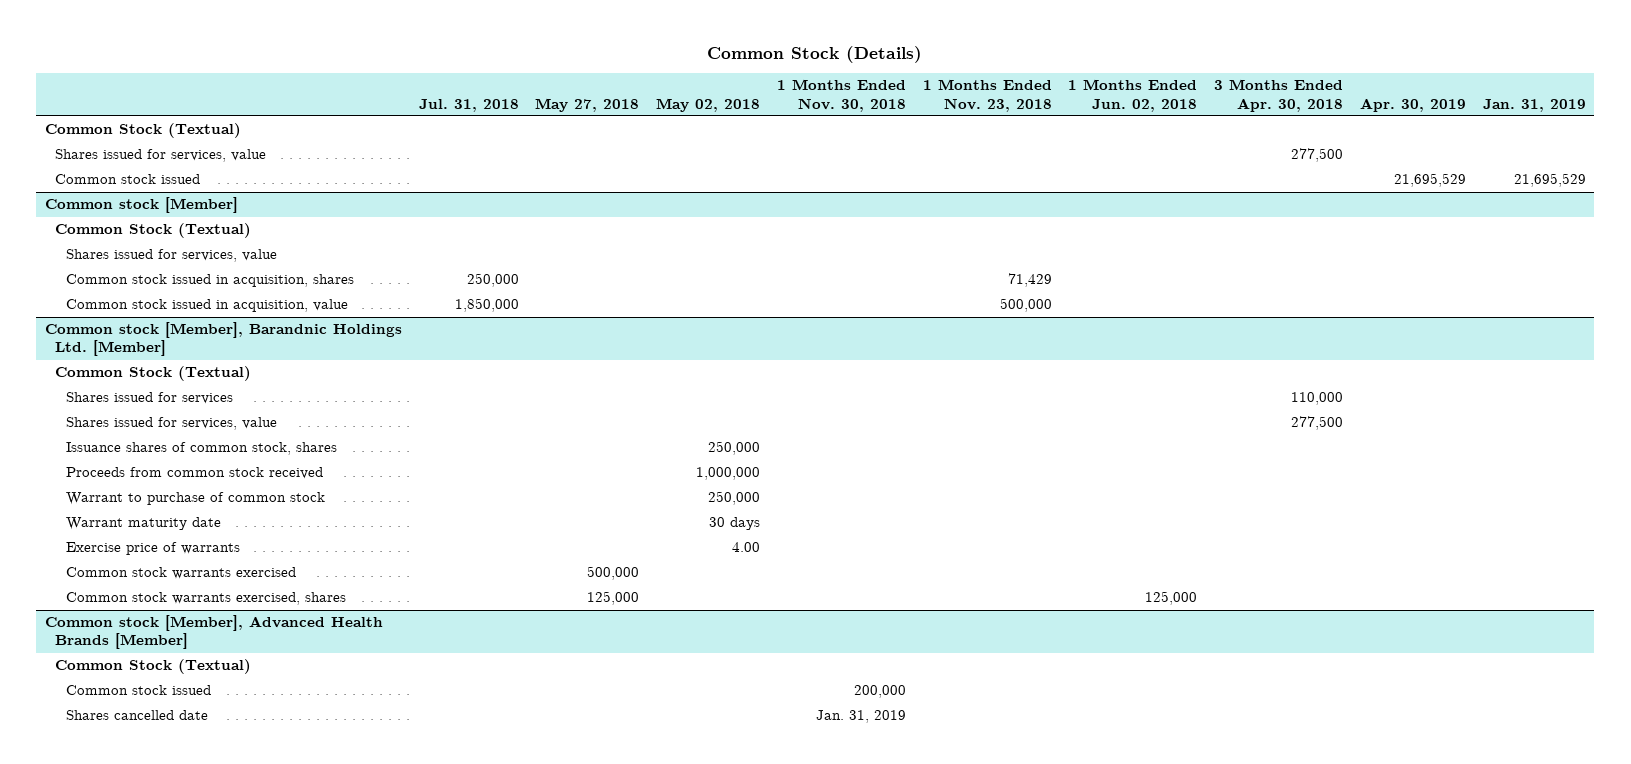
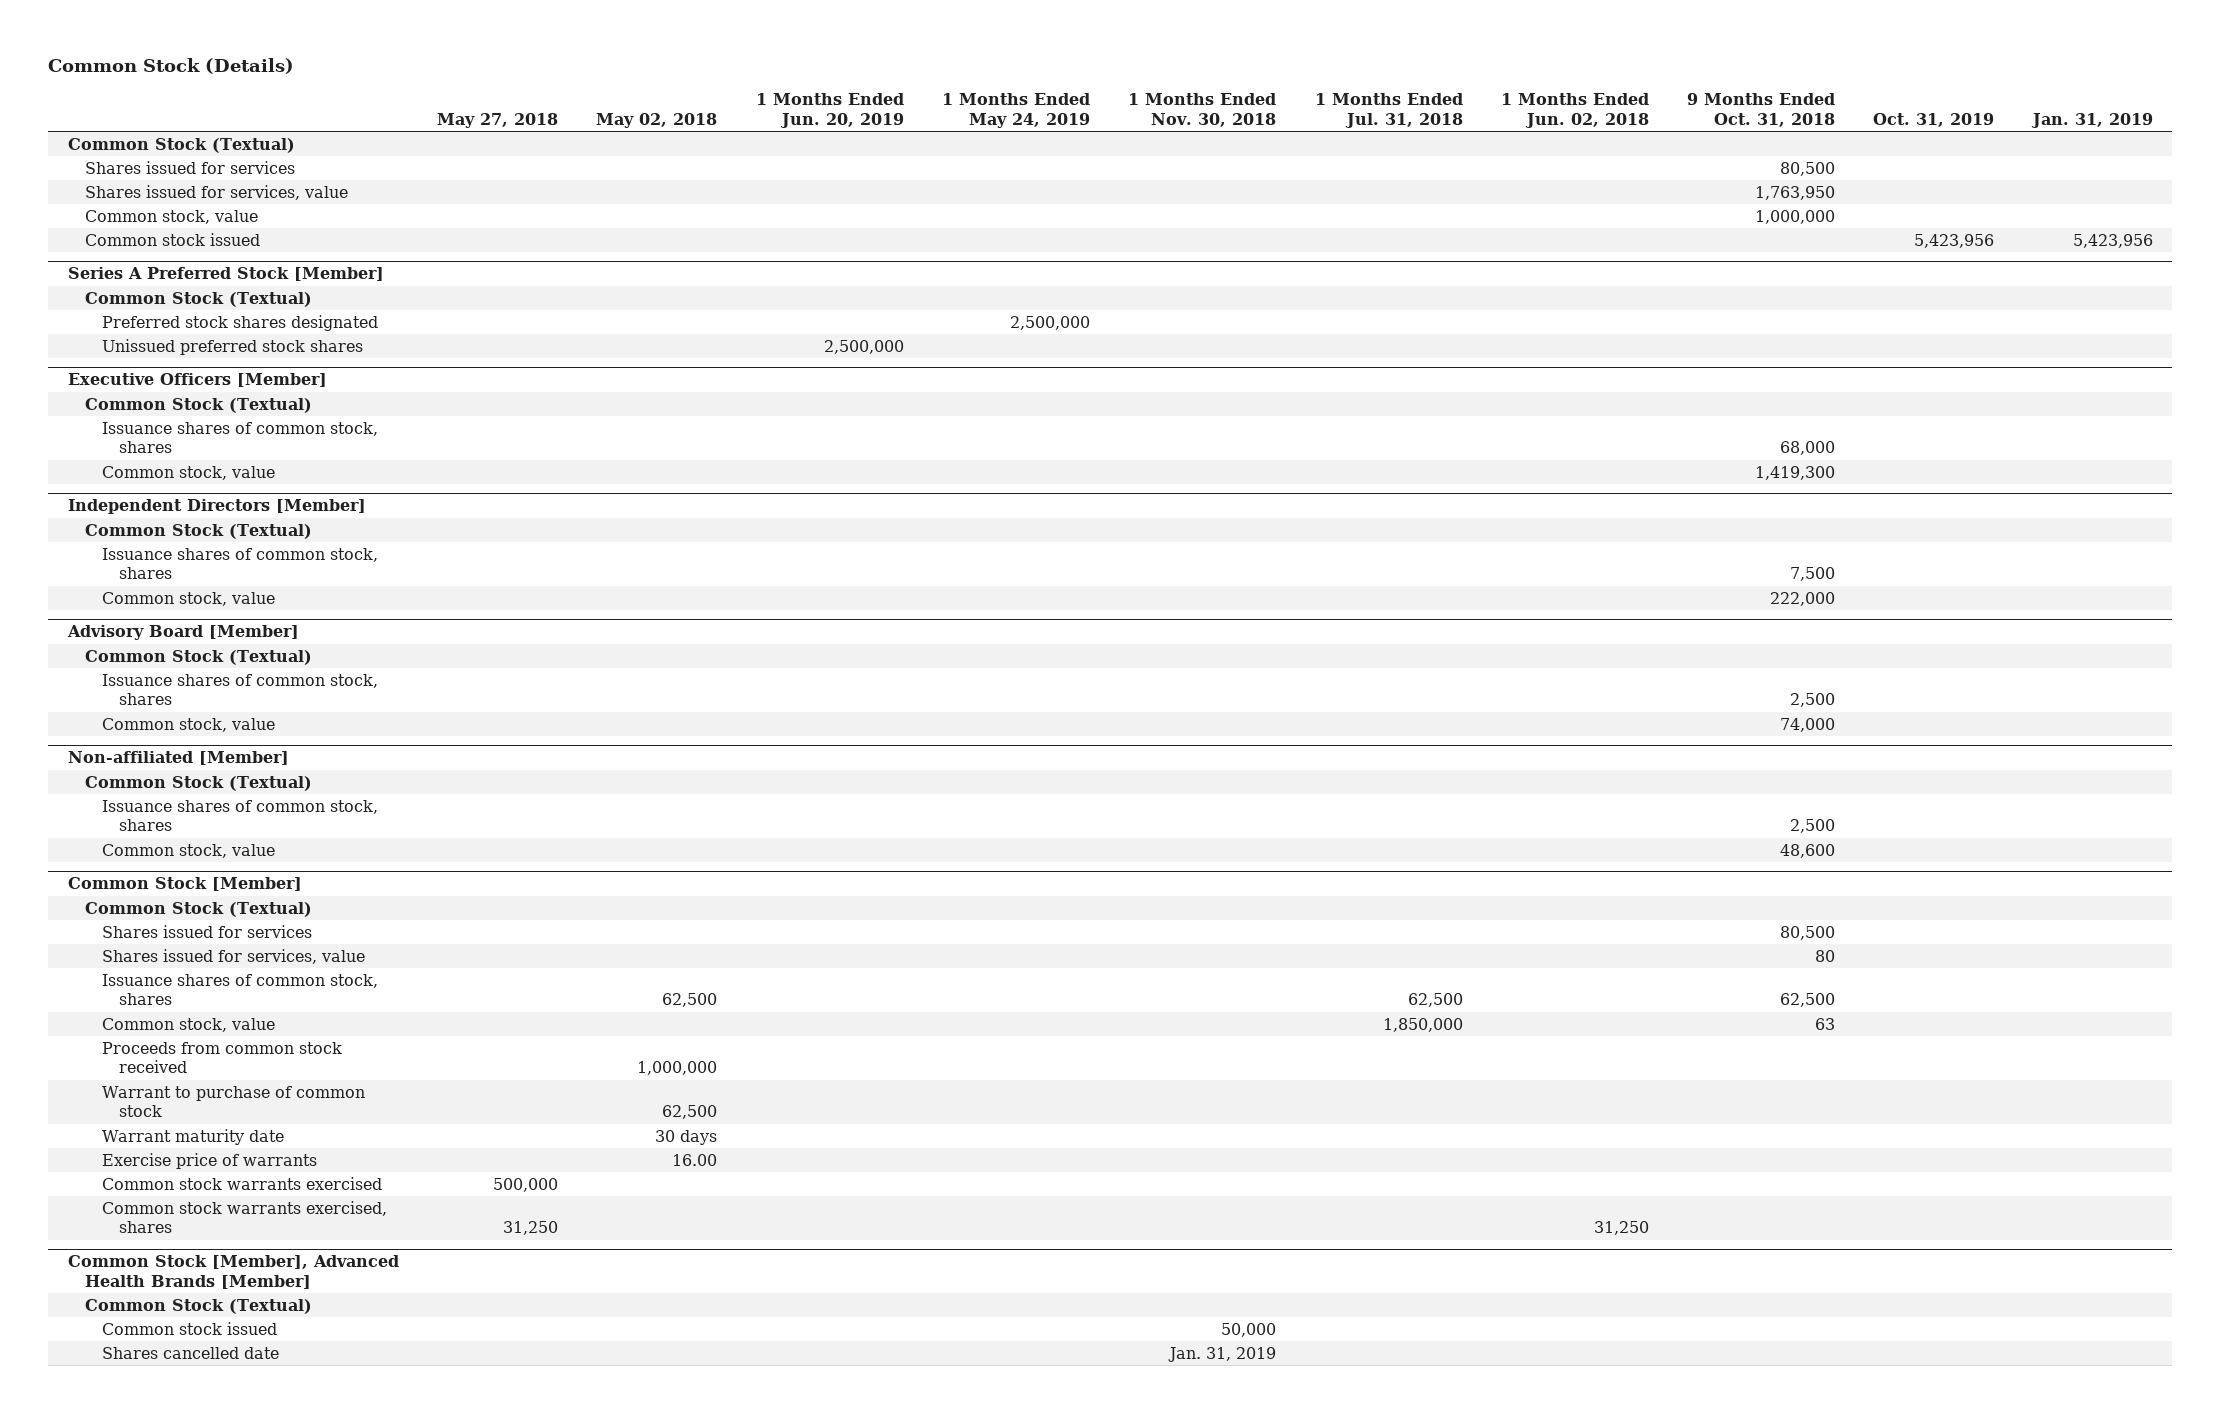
- | Jul. 31, 2018 | May 27, 2018 | May 02, 2018 | 1 Months Ended Nov. 30, 2018 | 1 Months Ended Nov. 23, 2018 | 1 Months Ended Jun. 02, 2018 | 3 Months Ended Apr. 30, 2018 | Apr. 30, 2019 | Jan. 31, 2019
+ | May 27, 2018 | May 02, 2018 | 1 Months Ended Jun. 20, 2019 | 1 Months Ended May 24, 2019 | 1 Months Ended Nov. 30, 2018 | 1 Months Ended Jul. 31, 2018 | 1 Months Ended Jun. 02, 2018 | 9 Months Ended Oct. 31, 2018 | Oct. 31, 2019 | Jan. 31, 2019
+ Shares issued for services | | | | | | | | 80,500 | |
- Common stock issued | | | | | | | | 21,695,529 | 21,695,529
- Common stock [Member]
+ Common stock, value | | | | | | | | 1,000,000 | |
+ Common stock issued | | | | | | | | | 5,423,956 | 5,423,956
+ Series A Preferred Stock [Member]
+ Common Stock (Textual)
+ Preferred stock shares designated | | | | 2,500,000 | | | | | |
+ Unissued preferred stock shares | | | 2,500,000 | | | | | | |
+ Executive Officers [Member]
+ Common Stock (Textual)
+ Issuance shares of common stock, shares | | | | | | | | 68,000 | |
+ Common stock, value | | | | | | | | 1,419,300 | |
+ Independent Directors [Member]
+ Common Stock (Textual)
+ Issuance shares of common stock, shares | | | | | | | | 7,500 | |
+ Common stock, value | | | | | | | | 222,000 | |
+ Advisory Board [Member]
+ Common Stock (Textual)
+ Issuance shares of common stock, shares | | | | | | | | 2,500 | |
+ Common stock, value | | | | | | | | 74,000 | |
+ Non-affiliated [Member]
+ Common Stock (Textual)
+ Issuance shares of common stock, shares | | | | | | | | 2,500 | |
+ Common stock, value | | | | | | | | 48,600 | |
+ Common Stock [Member]
+ Shares issued for services | | | | | | | | 80,500 | |
- Common stock issued in acquisition, shares | 250,000 | | | | 71,429 | | | |
- Common stock issued in acquisition, value | 1,850,000 | | | | 500,000 | | | |
- Common stock [Member], Barandnic Holdings Ltd. [Member]
- Common Stock (Textual)
- Shares issued for services | | | | | | | 110,000 | |
- Shares issued for services, value | | | | | | | 277,500 | |
- Issuance shares of common stock, shares | | | 250,000 | | | | | |
- Proceeds from common stock received | | | 1,000,000 | | | | | |
- Warrant to purchase of common stock | | | 250,000 | | | | | |
- Warrant maturity date | | | 30 days | | | | | |
- Exercise price of warrants | | | 4.00 | | | | | |
- Common stock warrants exercised | | 500,000 | | | | | | |
- Common stock warrants exercised, shares | | 125,000 | | | | 125,000 | | |
- Common stock [Member], Advanced Health Brands [Member]
+ Issuance shares of common stock, shares | | 62,500 | | | | 62,500 | | 62,500 | |
+ Common stock, value | | | | | | 1,850,000 | | 63 | |
+ Proceeds from common stock received | | 1,000,000 | | | | | | | |
+ Warrant to purchase of common stock | | 62,500 | | | | | | | |
+ Warrant maturity date | | 30 days | | | | | | | |
+ Exercise price of warrants | | 16.00 | | | | | | | |
+ Common stock warrants exercised | 500,000 | | | | | | | | |
+ Common stock warrants exercised, shares | 31,250 | | | | | | 31,250 | | |
+ Common Stock [Member], Advanced Health Brands [Member]
- Common stock issued | | | | 200,000 | | | | |
+ Common stock issued | | | | | 50,000 | | | | |

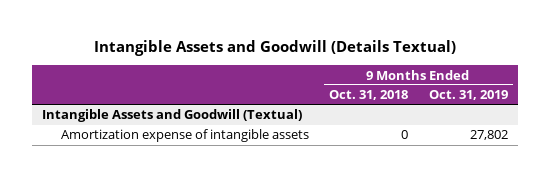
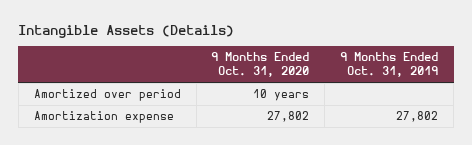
- Intangible Assets and Goodwill (Details Textual)
+ Intangible Assets (Details)
- | 9 Months Ended Oct. 31, 2018 | 9 Months Ended Oct. 31, 2019
+ | 9 Months Ended Oct. 31, 2020 | 9 Months Ended Oct. 31, 2019
- Intangible Assets and Goodwill (Textual)
- Amortization expense of intangible assets | 0 | 27,802
+ Amortized over period | 10 years |
+ Amortization expense | 27,802 | 27,802

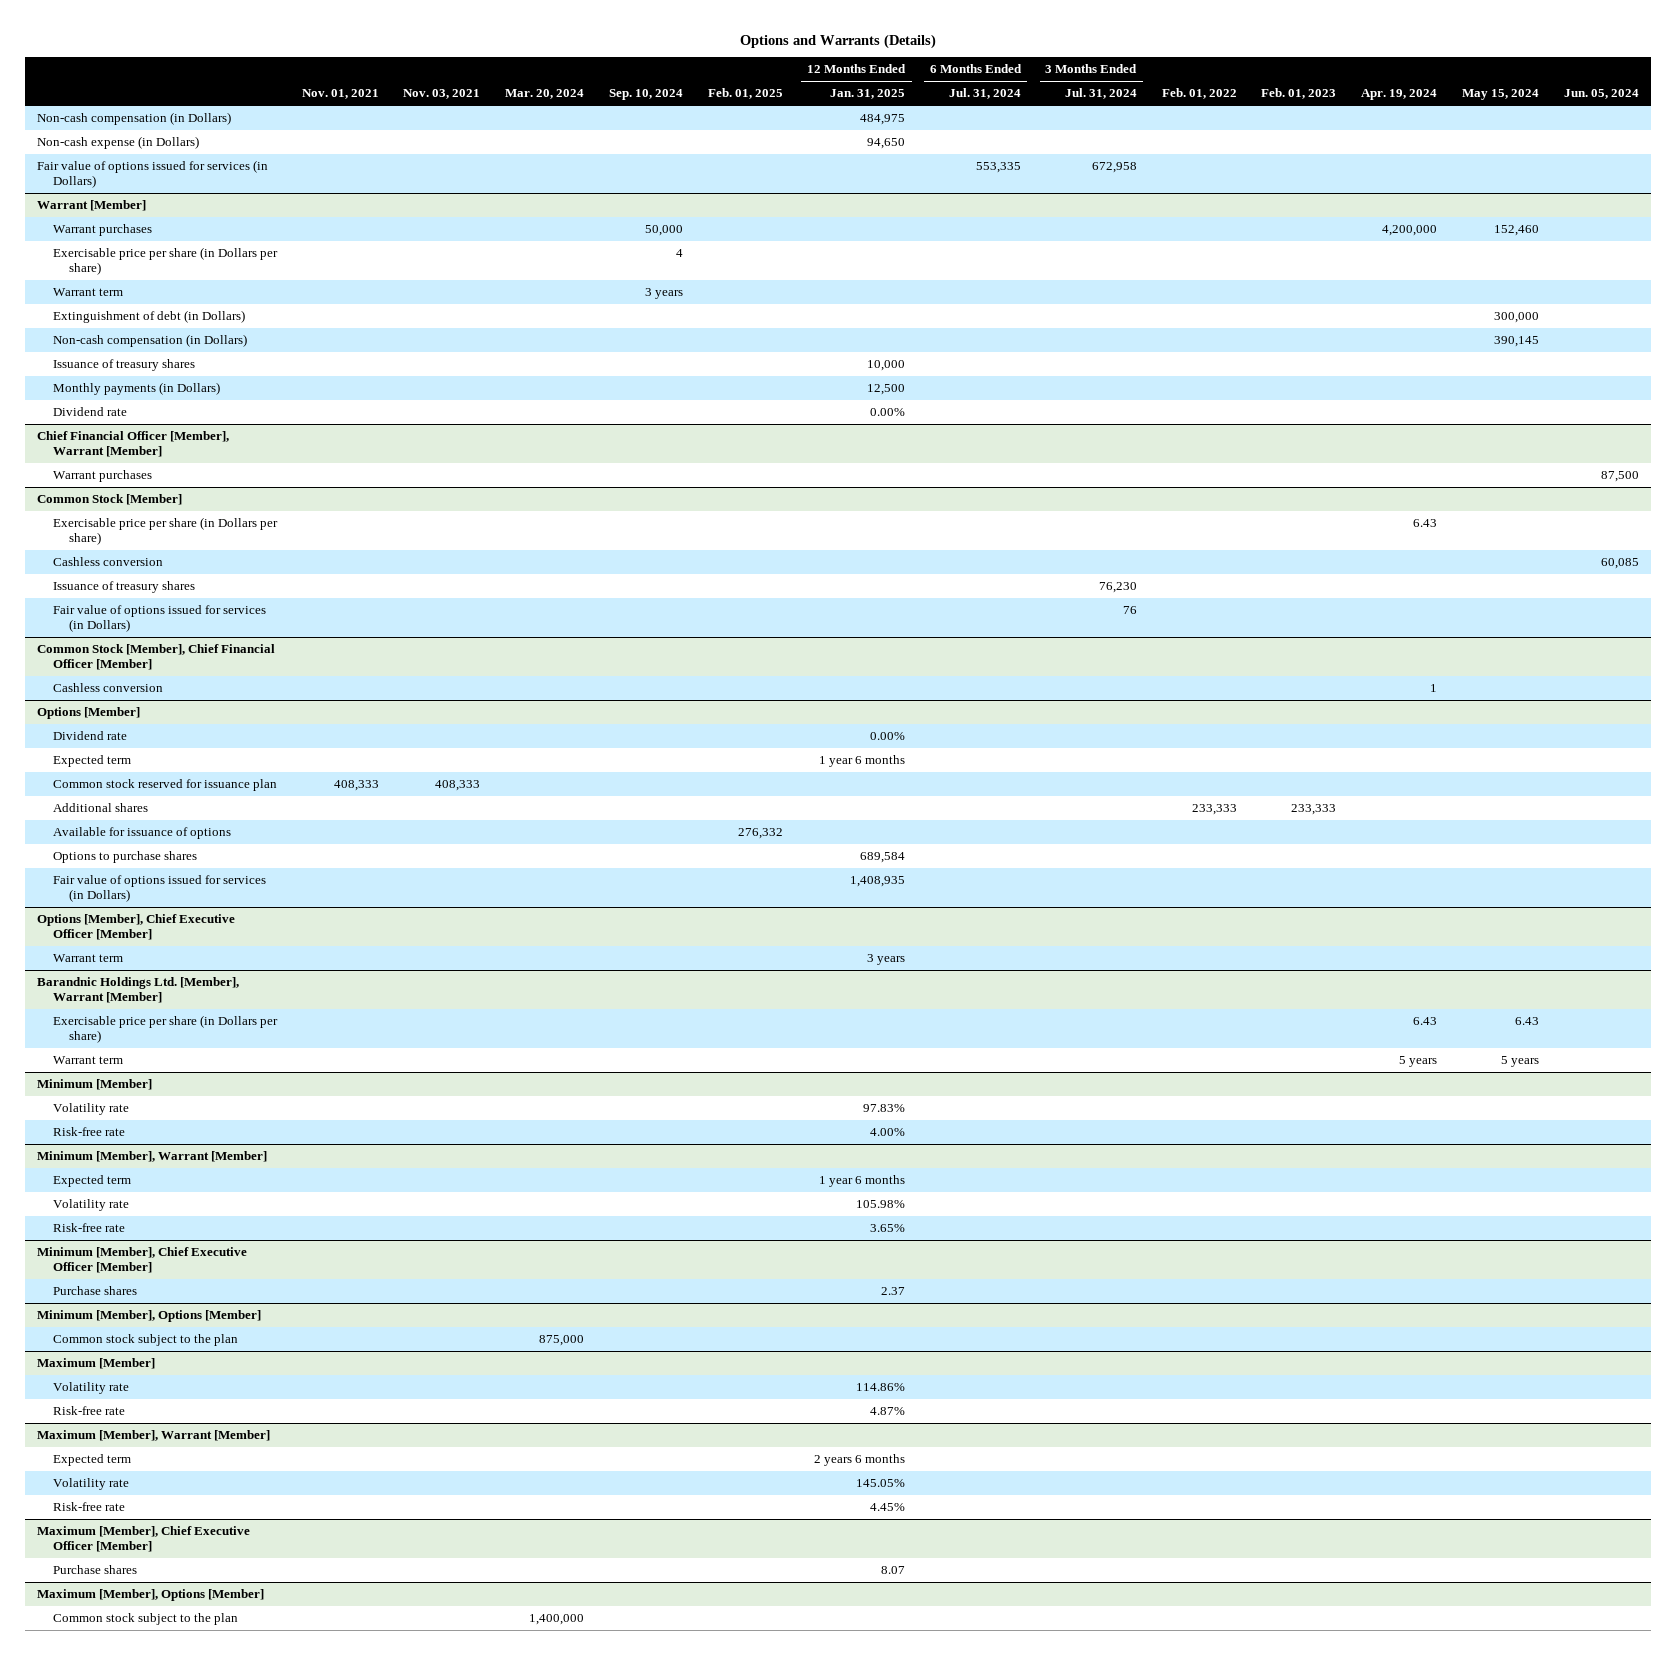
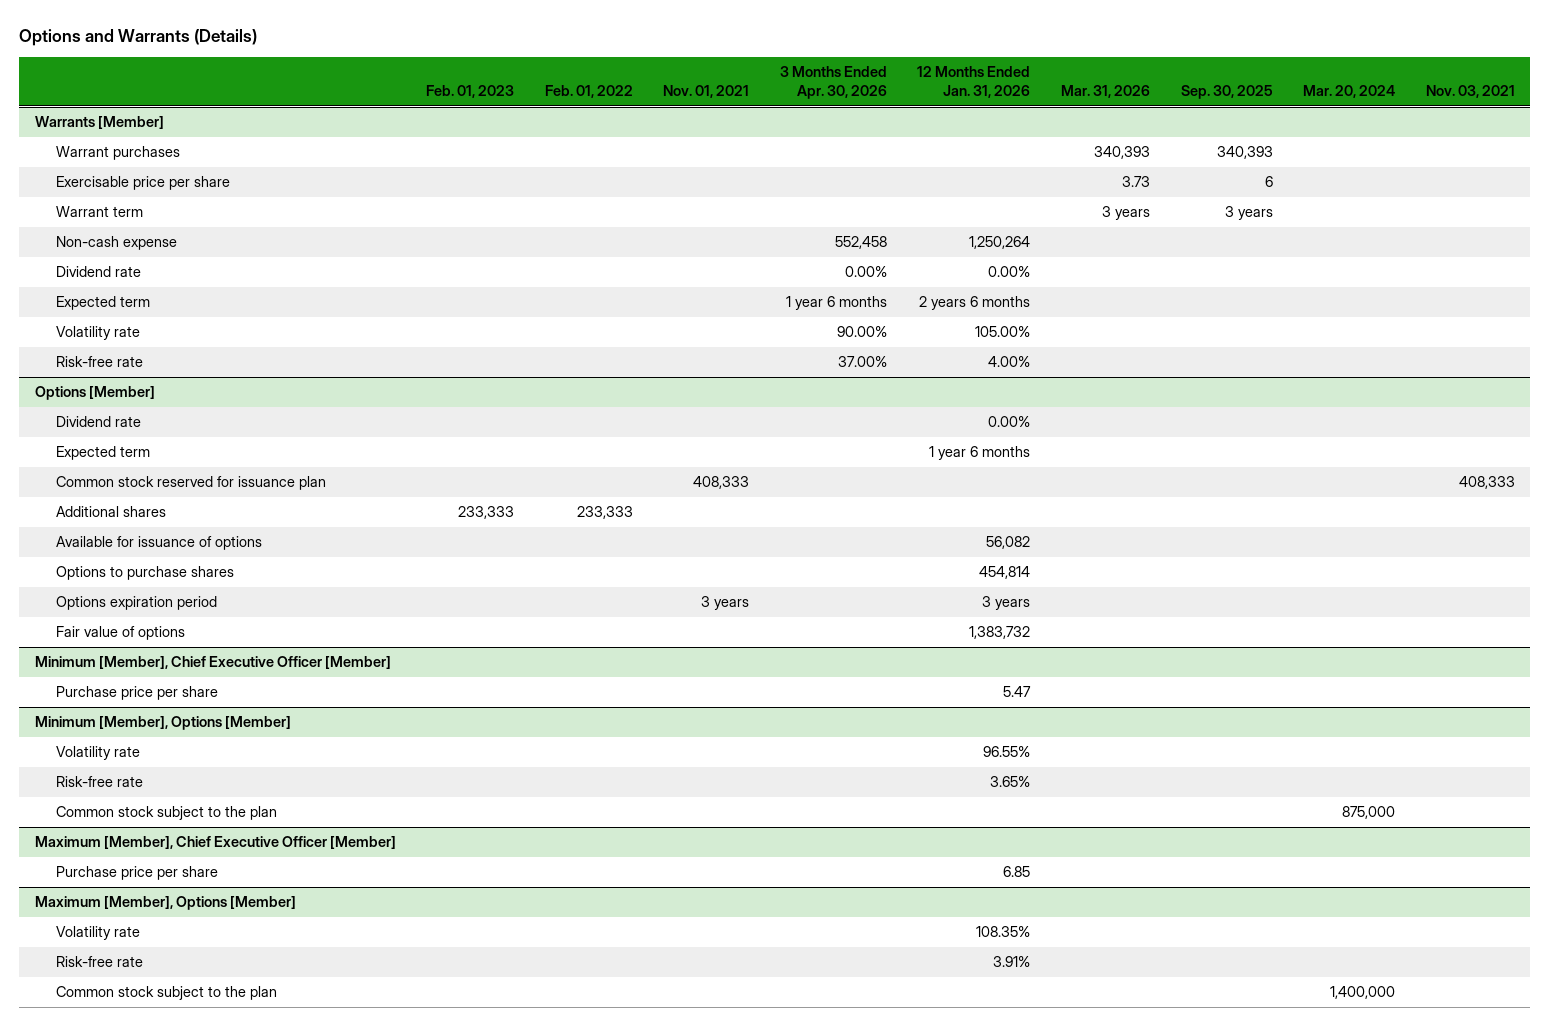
- | Nov. 01, 2021 | Nov. 03, 2021 | Mar. 20, 2024 | Sep. 10, 2024 | Feb. 01, 2025 | 12 Months Ended Jan. 31, 2025 | 6 Months Ended Jul. 31, 2024 | 3 Months Ended Jul. 31, 2024 | Feb. 01, 2022 | Feb. 01, 2023 | Apr. 19, 2024 | May 15, 2024 | Jun. 05, 2024
+ | Feb. 01, 2023 | Feb. 01, 2022 | Nov. 01, 2021 | 3 Months Ended Apr. 30, 2026 | 12 Months Ended Jan. 31, 2026 | Mar. 31, 2026 | Sep. 30, 2025 | Mar. 20, 2024 | Nov. 03, 2021
- Non-cash compensation (in Dollars) | | | | | | 484,975 | | | | | | |
- Non-cash expense (in Dollars) | | | | | | 94,650 | | | | | | |
- Fair value of options issued for services (in Dollars) | | | | | | | 553,335 | 672,958 | | | | |
- Warrant [Member]
+ Warrants [Member]
- Exercisable price per share (in Dollars per share) | | | | 4 | | | | | | | | |
+ Exercisable price per share | | | | | | 3.73 | 6 | |
- Extinguishment of debt (in Dollars) | | | | | | | | | | | | 300,000 |
- Non-cash compensation (in Dollars) | | | | | | | | | | | | 390,145 |
- Issuance of treasury shares | | | | | | 10,000 | | | | | | |
- Monthly payments (in Dollars) | | | | | | 12,500 | | | | | | |
+ Non-cash expense | | | | 552,458 | 1,250,264 | | | |
- Chief Financial Officer [Member], Warrant [Member]
- Warrant purchases | | | | | | | | | | | | | 87,500
- Common Stock [Member]
- Exercisable price per share (in Dollars per share) | | | | | | | | | | | 6.43 | |
- Cashless conversion | | | | | | | | | | | | | 60,085
- Issuance of treasury shares | | | | | | | | 76,230 | | | | |
- Fair value of options issued for services (in Dollars) | | | | | | | | 76 | | | | |
- Common Stock [Member], Chief Financial Officer [Member]
- Cashless conversion | | | | | | | | | | | 1 | |
+ Expected term | | | | 1 year 6 months | 2 years 6 months | | | |
+ Volatility rate | | | | 90.00% | 105.00% | | | |
+ Risk-free rate | | | | 37.00% | 4.00% | | | |
@ Options [Member]
- Fair value of options issued for services (in Dollars) | | | | | | 1,408,935 | | | | | | |
- Options [Member], Chief Executive Officer [Member]
- Warrant term | | | | | | 3 years | | | | | | |
- Barandnic Holdings Ltd. [Member], Warrant [Member]
- Exercisable price per share (in Dollars per share) | | | | | | | | | | | 6.43 | 6.43 |
- Warrant term | | | | | | | | | | | 5 years | 5 years |
- Minimum [Member]
- Volatility rate | | | | | | 97.83% | | | | | | |
- Risk-free rate | | | | | | 4.00% | | | | | | |
- Minimum [Member], Warrant [Member]
- Expected term | | | | | | 1 year 6 months | | | | | | |
- Volatility rate | | | | | | 105.98% | | | | | | |
- Risk-free rate | | | | | | 3.65% | | | | | | |
@ Options [Member]
+ Options expiration period | | | 3 years | | 3 years | | | |
+ Fair value of options | | | | | 1,383,732 | | | |
@ Minimum [Member], Chief Executive Officer [Member]
- Purchase shares | | | | | | 2.37 | | | | | | |
+ Purchase price per share | | | | | 5.47 | | | |
@ Minimum [Member], Options [Member]
+ Volatility rate | | | | | 96.55% | | | |
+ Risk-free rate | | | | | 3.65% | | | |
- Maximum [Member]
- Volatility rate | | | | | | 114.86% | | | | | | |
- Risk-free rate | | | | | | 4.87% | | | | | | |
- Maximum [Member], Warrant [Member]
- Expected term | | | | | | 2 years 6 months | | | | | | |
- Volatility rate | | | | | | 145.05% | | | | | | |
- Risk-free rate | | | | | | 4.45% | | | | | | |
@ Maximum [Member], Chief Executive Officer [Member]
- Purchase shares | | | | | | 8.07 | | | | | | |
+ Purchase price per share | | | | | 6.85 | | | |
@ Maximum [Member], Options [Member]
+ Volatility rate | | | | | 108.35% | | | |
+ Risk-free rate | | | | | 3.91% | | | |

